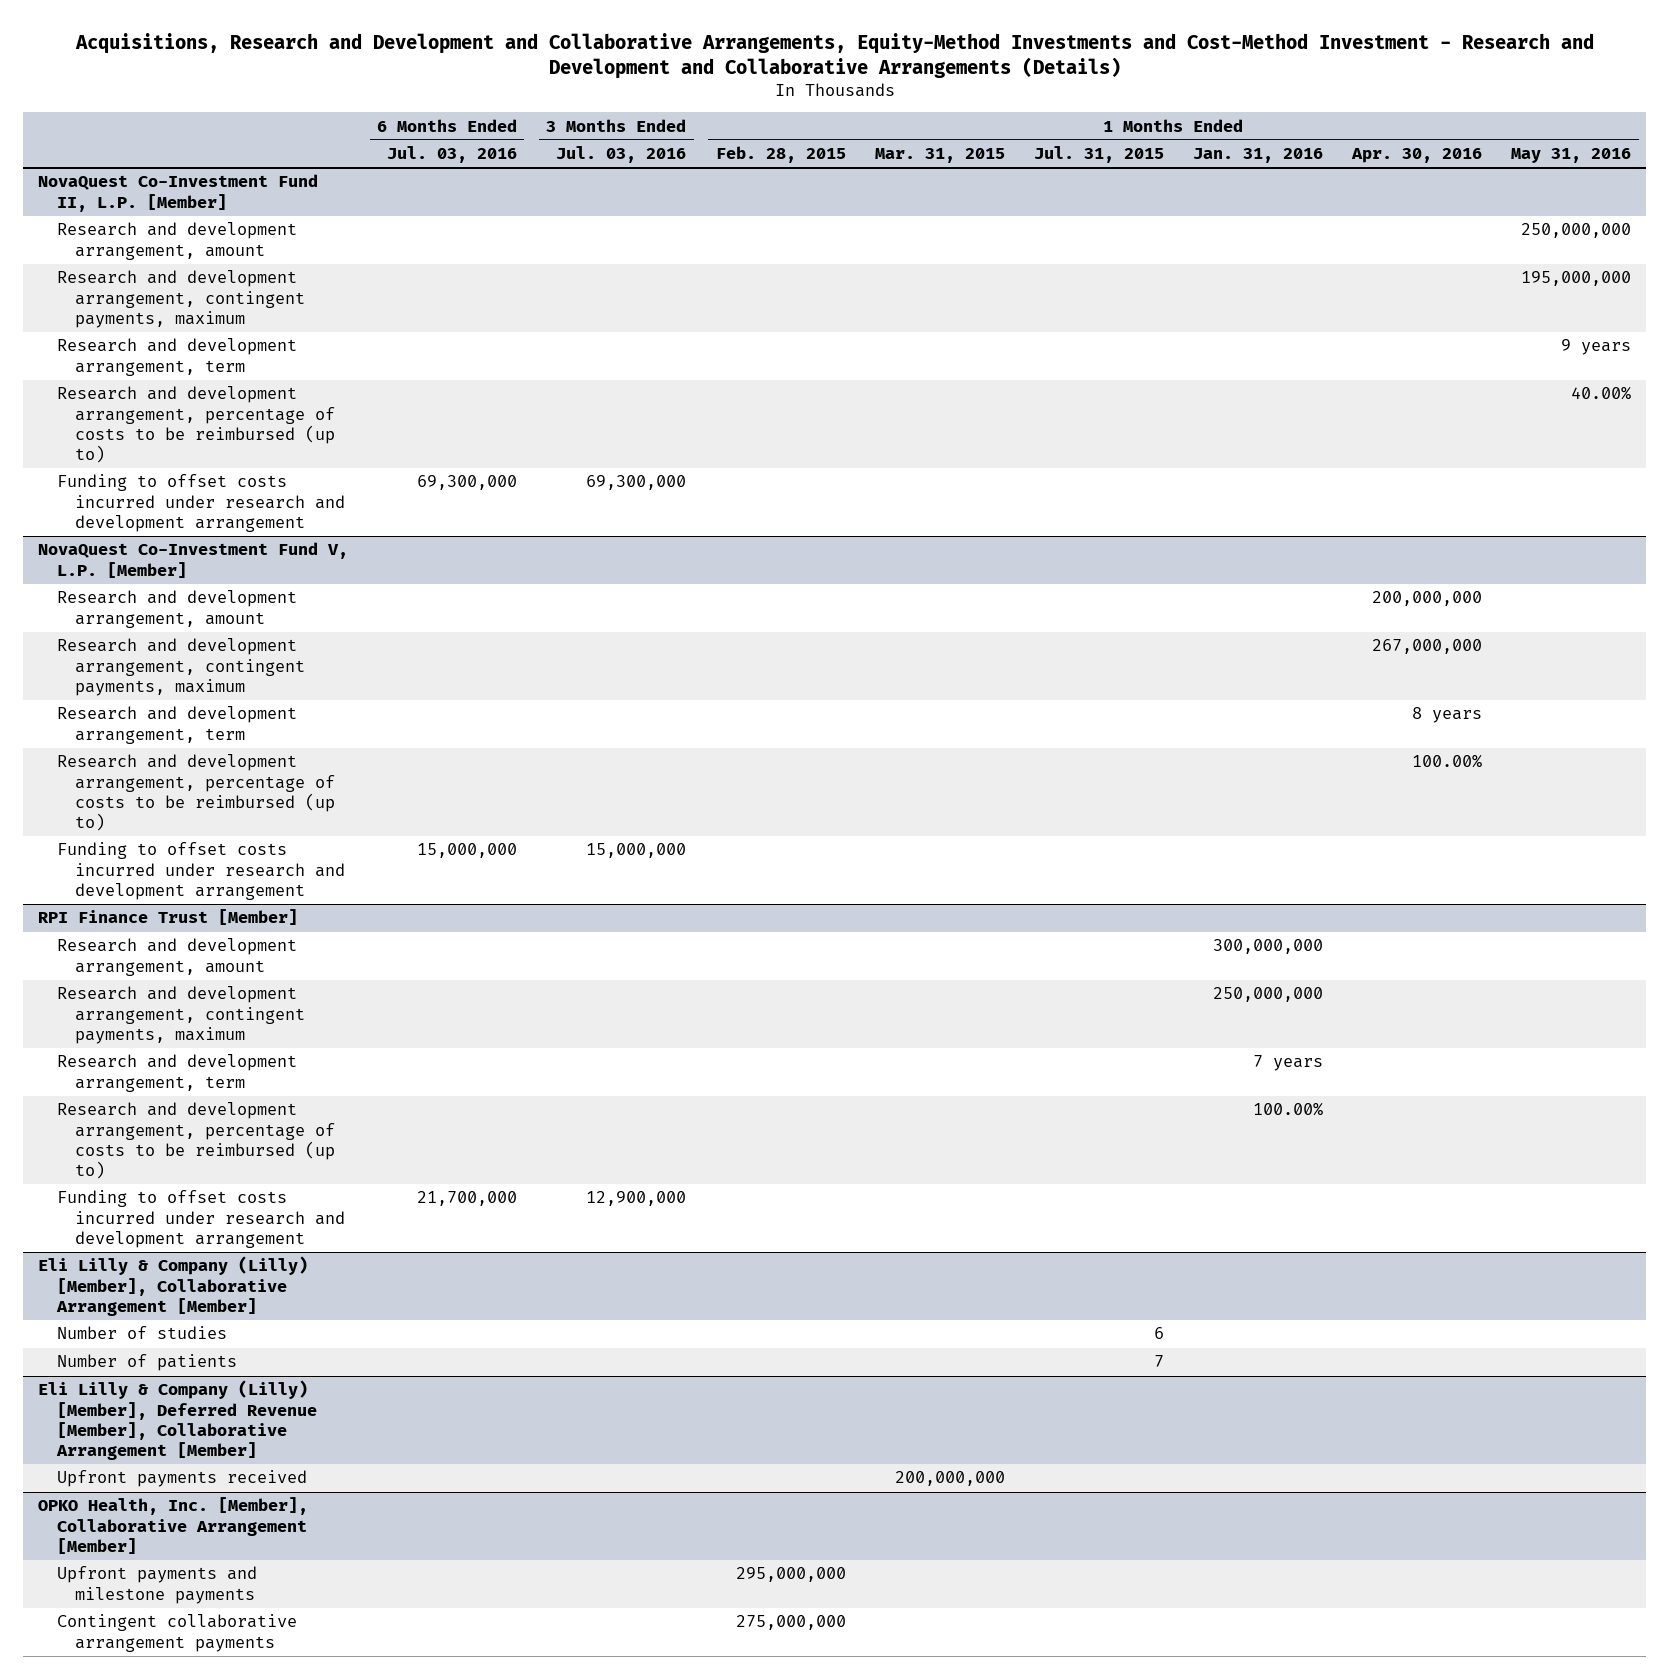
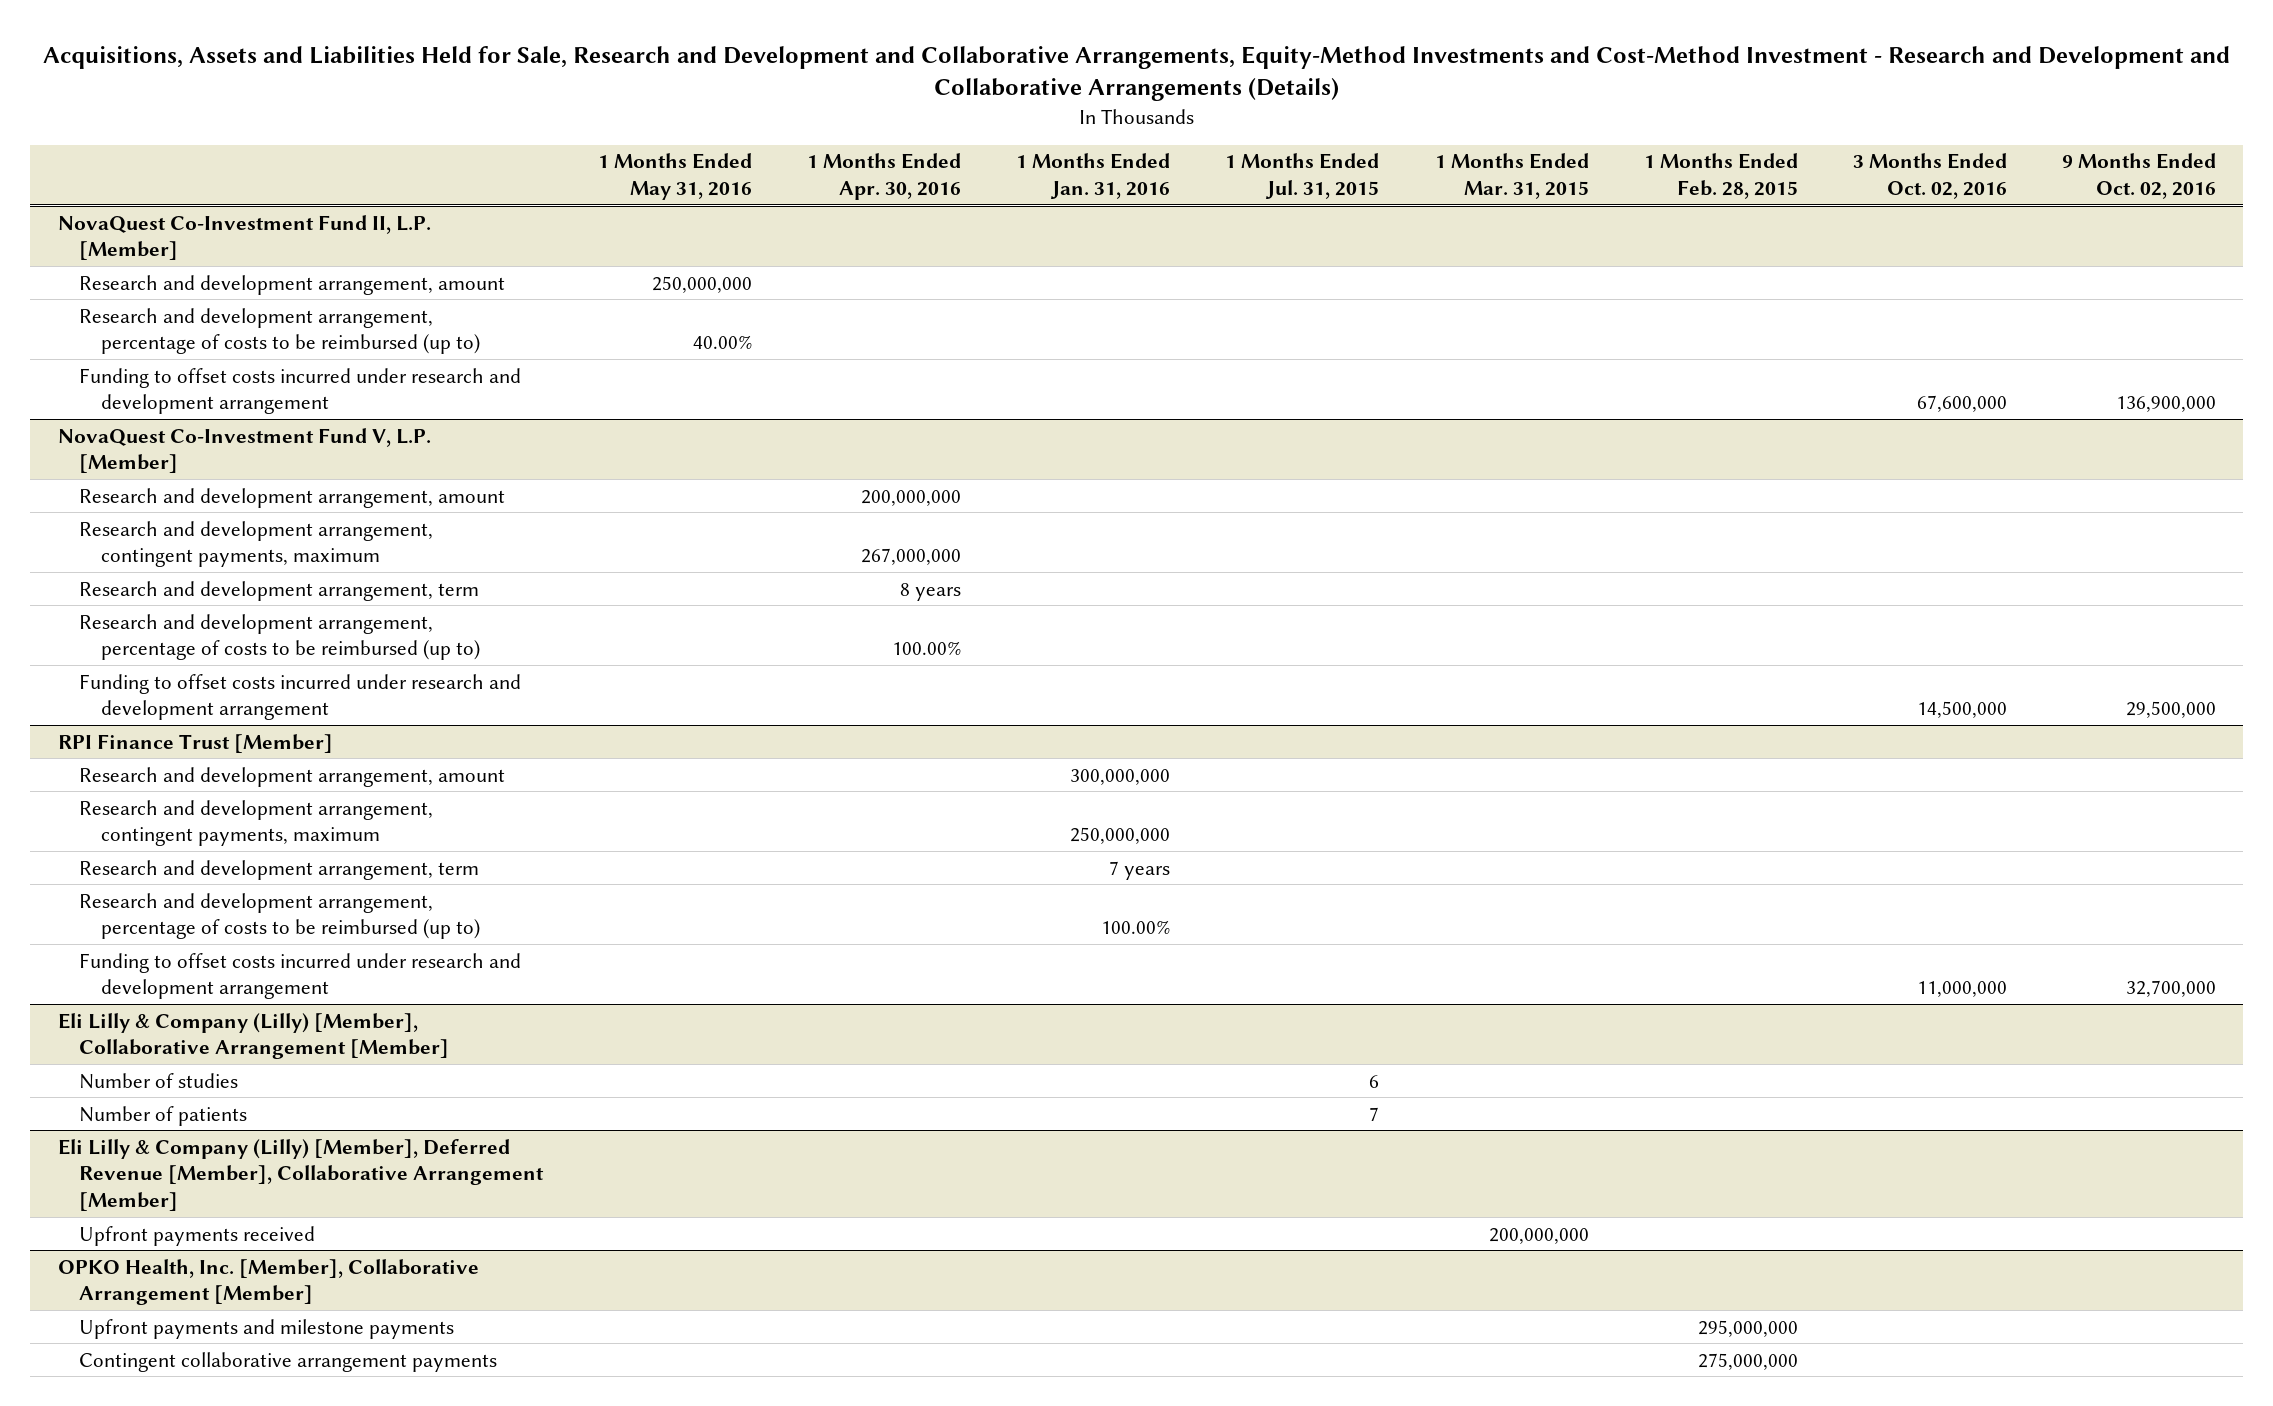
- Acquisitions, Research and Development and Collaborative Arrangements, Equity-Method Investments and Cost-Method Investment - Research and Development and Collaborative Arrangements (Details)
+ Acquisitions, Assets and Liabilities Held for Sale, Research and Development and Collaborative Arrangements, Equity-Method Investments and Cost-Method Investment - Research and Development and Collaborative Arrangements (Details)
- | 6 Months Ended Jul. 03, 2016 | 3 Months Ended Jul. 03, 2016 | 1 Months Ended Feb. 28, 2015 | 1 Months Ended Mar. 31, 2015 | 1 Months Ended Jul. 31, 2015 | 1 Months Ended Jan. 31, 2016 | 1 Months Ended Apr. 30, 2016 | 1 Months Ended May 31, 2016
+ | 1 Months Ended May 31, 2016 | 1 Months Ended Apr. 30, 2016 | 1 Months Ended Jan. 31, 2016 | 1 Months Ended Jul. 31, 2015 | 1 Months Ended Mar. 31, 2015 | 1 Months Ended Feb. 28, 2015 | 3 Months Ended Oct. 02, 2016 | 9 Months Ended Oct. 02, 2016
@ NovaQuest Co-Investment Fund II, L.P. [Member]
- Research and development arrangement, contingent payments, maximum | | | | | | | | 195,000,000
- Research and development arrangement, term | | | | | | | | 9 years

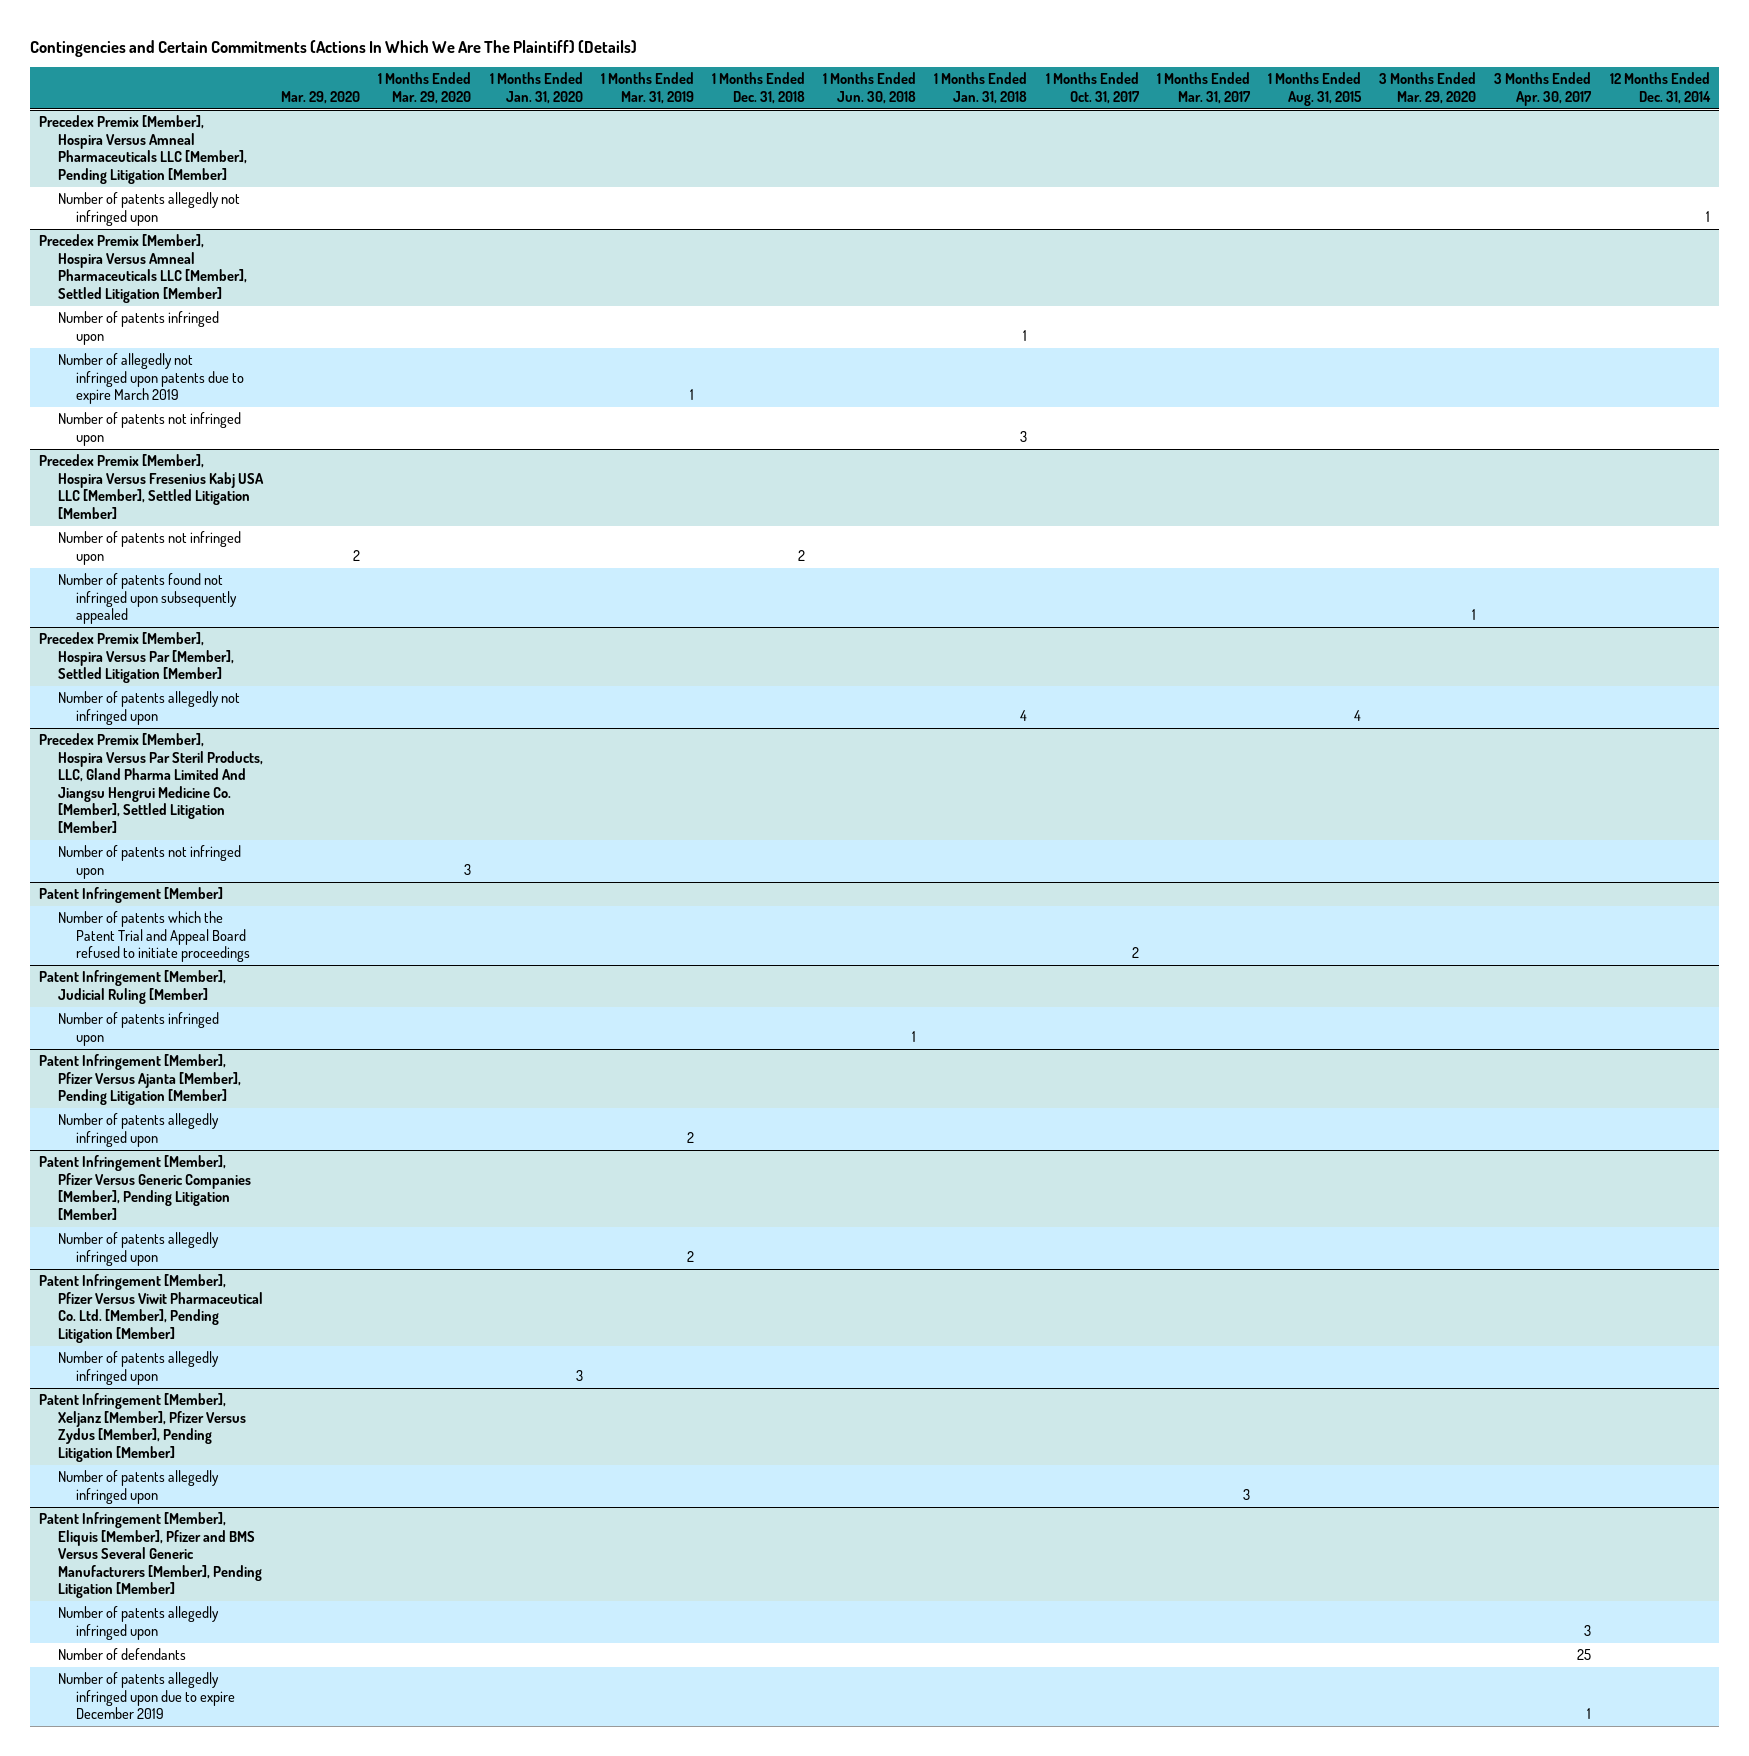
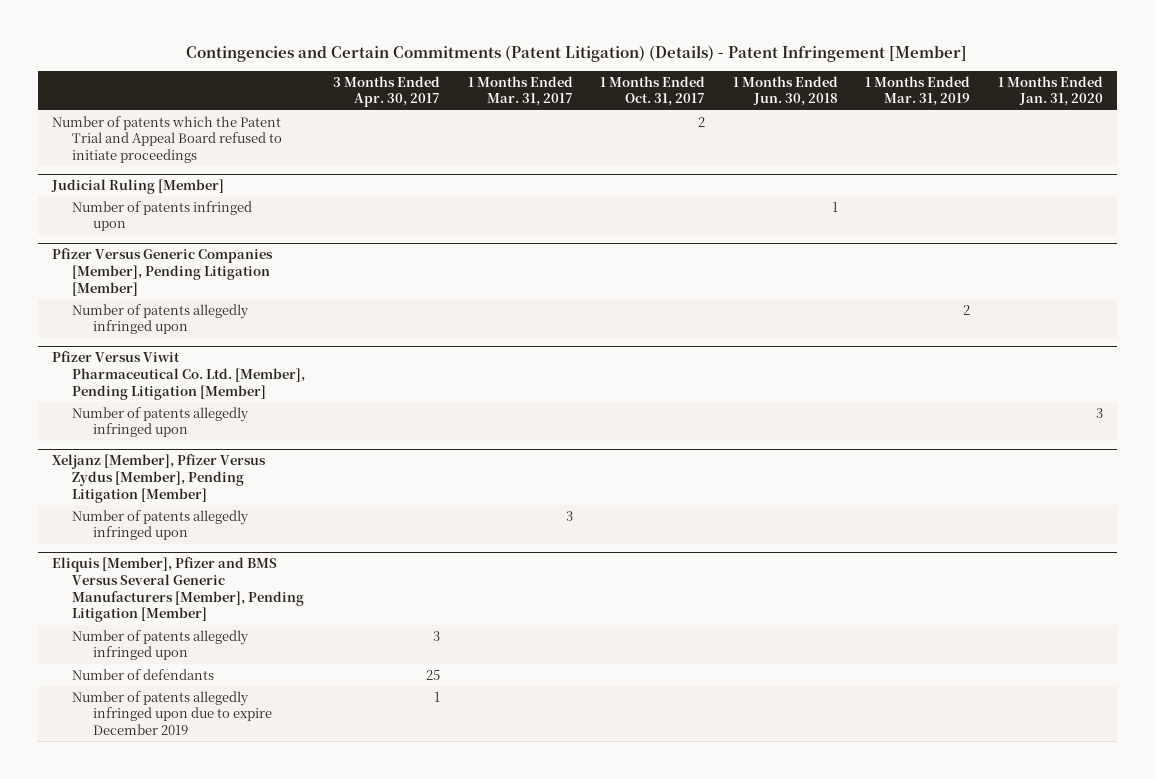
- Contingencies and Certain Commitments (Actions In Which We Are The Plaintiff) (Details)
+ Contingencies and Certain Commitments (Patent Litigation) (Details) - Patent Infringement [Member]
- | Mar. 29, 2020 | 1 Months Ended Mar. 29, 2020 | 1 Months Ended Jan. 31, 2020 | 1 Months Ended Mar. 31, 2019 | 1 Months Ended Dec. 31, 2018 | 1 Months Ended Jun. 30, 2018 | 1 Months Ended Jan. 31, 2018 | 1 Months Ended Oct. 31, 2017 | 1 Months Ended Mar. 31, 2017 | 1 Months Ended Aug. 31, 2015 | 3 Months Ended Mar. 29, 2020 | 3 Months Ended Apr. 30, 2017 | 12 Months Ended Dec. 31, 2014
+ | 3 Months Ended Apr. 30, 2017 | 1 Months Ended Mar. 31, 2017 | 1 Months Ended Oct. 31, 2017 | 1 Months Ended Jun. 30, 2018 | 1 Months Ended Mar. 31, 2019 | 1 Months Ended Jan. 31, 2020
- Precedex Premix [Member], Hospira Versus Amneal Pharmaceuticals LLC [Member], Pending Litigation [Member]
- Number of patents allegedly not infringed upon | | | | | | | | | | | | | 1
- Precedex Premix [Member], Hospira Versus Amneal Pharmaceuticals LLC [Member], Settled Litigation [Member]
- Number of patents infringed upon | | | | | | | 1 | | | | | |
- Number of allegedly not infringed upon patents due to expire March 2019 | | | | 1 | | | | | | | | |
- Number of patents not infringed upon | | | | | | | 3 | | | | | |
- Precedex Premix [Member], Hospira Versus Fresenius Kabj USA LLC [Member], Settled Litigation [Member]
- Number of patents not infringed upon | 2 | | | | 2 | | | | | | | |
- Number of patents found not infringed upon subsequently appealed | | | | | | | | | | | 1 | |
- Precedex Premix [Member], Hospira Versus Par [Member], Settled Litigation [Member]
- Number of patents allegedly not infringed upon | | | | | | | 4 | | | 4 | | |
- Precedex Premix [Member], Hospira Versus Par Steril Products, LLC, Gland Pharma Limited And Jiangsu Hengrui Medicine Co. [Member], Settled Litigation [Member]
- Number of patents not infringed upon | | 3 | | | | | | | | | | |
- Patent Infringement [Member]
- Number of patents which the Patent Trial and Appeal Board refused to initiate proceedings | | | | | | | | 2 | | | | |
- Patent Infringement [Member], Judicial Ruling [Member]
- Number of patents infringed upon | | | | | | 1 | | | | | | |
- Patent Infringement [Member], Pfizer Versus Ajanta [Member], Pending Litigation [Member]
- Number of patents allegedly infringed upon | | | | 2 | | | | | | | | |
- Patent Infringement [Member], Pfizer Versus Generic Companies [Member], Pending Litigation [Member]
+ Number of patents which the Patent Trial and Appeal Board refused to initiate proceedings | | | 2 | | |
+ Judicial Ruling [Member]
+ Number of patents infringed upon | | | | 1 | |
+ Pfizer Versus Generic Companies [Member], Pending Litigation [Member]
- Patent Infringement [Member], Pfizer Versus Viwit Pharmaceutical Co. Ltd. [Member], Pending Litigation [Member]
+ Pfizer Versus Viwit Pharmaceutical Co. Ltd. [Member], Pending Litigation [Member]
- Patent Infringement [Member], Xeljanz [Member], Pfizer Versus Zydus [Member], Pending Litigation [Member]
+ Xeljanz [Member], Pfizer Versus Zydus [Member], Pending Litigation [Member]
- Patent Infringement [Member], Eliquis [Member], Pfizer and BMS Versus Several Generic Manufacturers [Member], Pending Litigation [Member]
+ Eliquis [Member], Pfizer and BMS Versus Several Generic Manufacturers [Member], Pending Litigation [Member]

